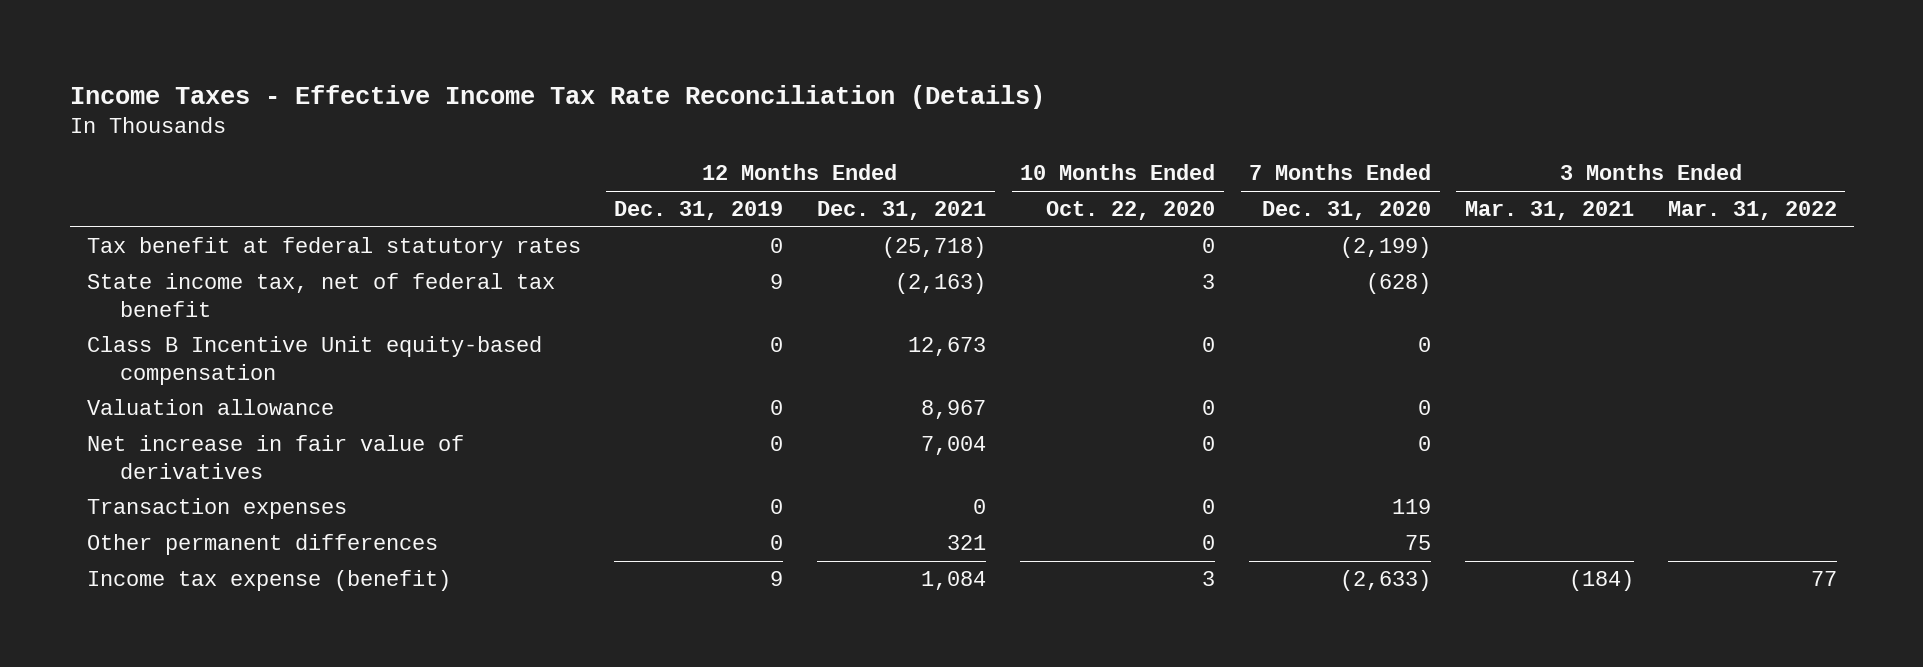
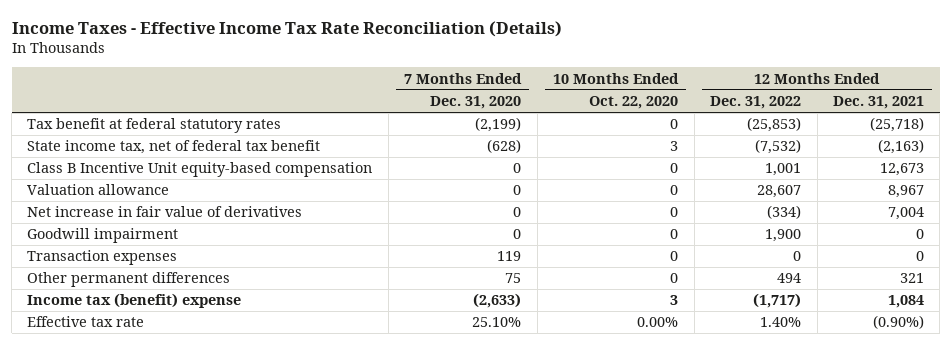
- | 12 Months Ended Dec. 31, 2019 | 12 Months Ended Dec. 31, 2021 | 10 Months Ended Oct. 22, 2020 | 7 Months Ended Dec. 31, 2020 | 3 Months Ended Mar. 31, 2021 | 3 Months Ended Mar. 31, 2022
+ | 7 Months Ended Dec. 31, 2020 | 10 Months Ended Oct. 22, 2020 | 12 Months Ended Dec. 31, 2022 | 12 Months Ended Dec. 31, 2021
+ Goodwill impairment | 0 | 0 | 1,900 | 0
- Income tax expense (benefit) | 9 | 1,084 | 3 | (2,633) | (184) | 77
+ Income tax (benefit) expense | (2,633) | 3 | (1,717) | 1,084
+ Effective tax rate | 25.10% | 0.00% | 1.40% | (0.90%)

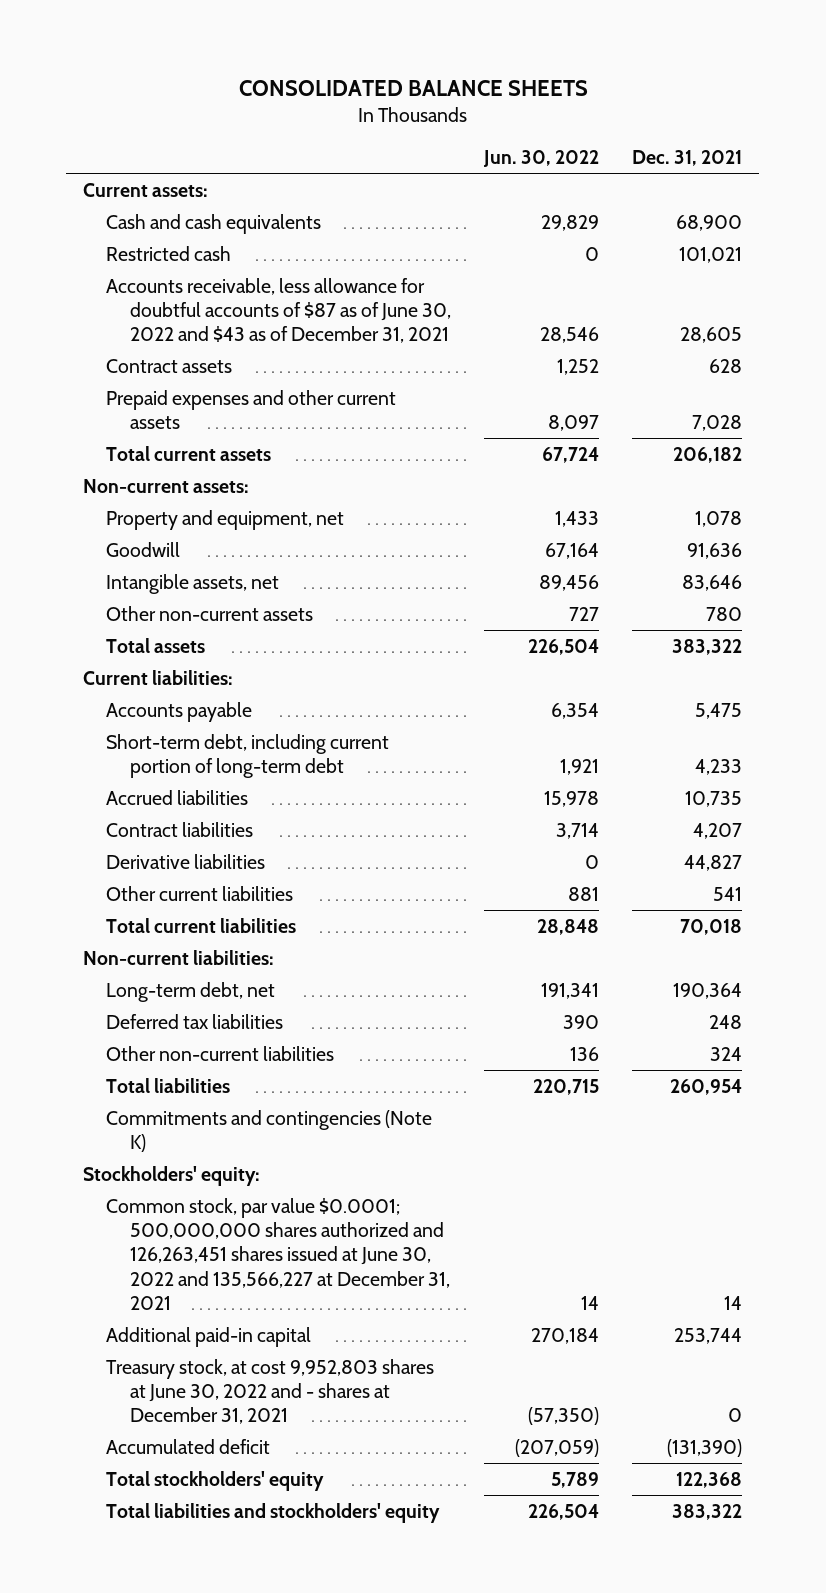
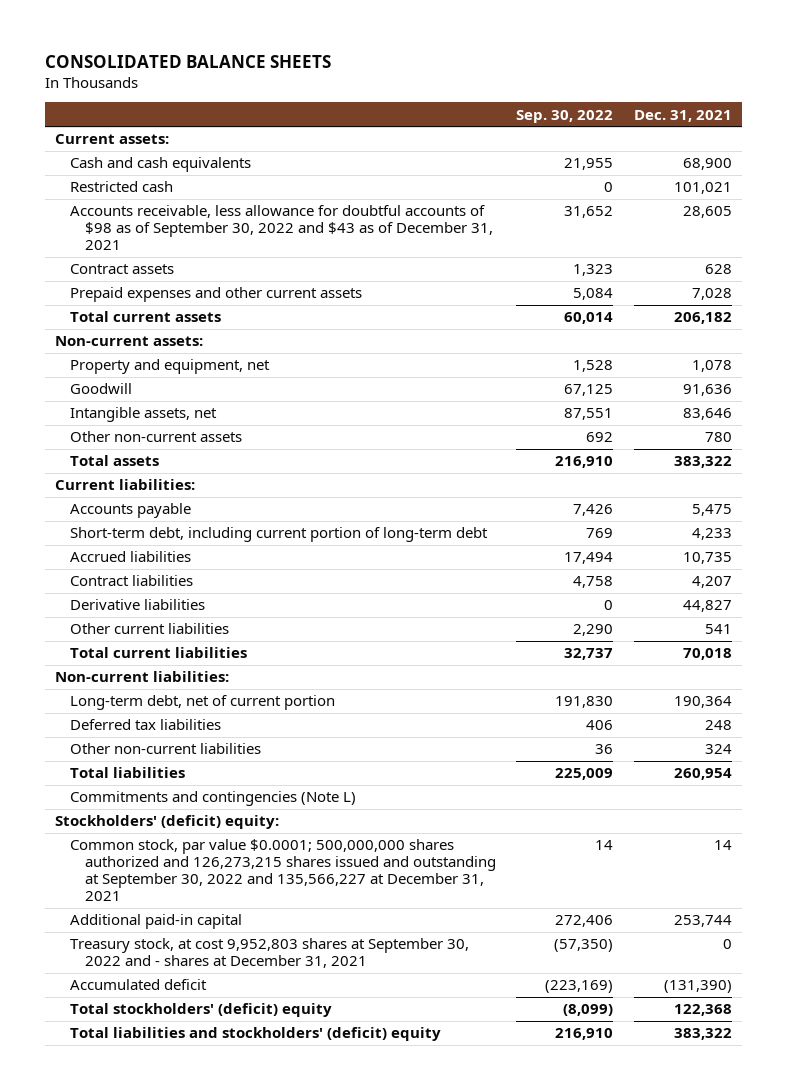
- | Jun. 30, 2022 | Dec. 31, 2021
+ | Sep. 30, 2022 | Dec. 31, 2021
- Accounts receivable, less allowance for doubtful accounts of $87 as of June 30, 2022 and $43 as of December 31, 2021 | 28,546 | 28,605
+ Accounts receivable, less allowance for doubtful accounts of $98 as of September 30, 2022 and $43 as of December 31, 2021 | 31,652 | 28,605
- Long-term debt, net | 191,341 | 190,364
+ Long-term debt, net of current portion | 191,830 | 190,364
- Commitments and contingencies (Note K)
- Stockholders' equity:
- Common stock, par value $0.0001; 500,000,000 shares authorized and 126,263,451 shares issued at June 30, 2022 and 135,566,227 at December 31, 2021 | 14 | 14
+ Commitments and contingencies (Note L)
+ Stockholders' (deficit) equity:
+ Common stock, par value $0.0001; 500,000,000 shares authorized and 126,273,215 shares issued and outstanding at September 30, 2022 and 135,566,227 at December 31, 2021 | 14 | 14
- Treasury stock, at cost 9,952,803 shares at June 30, 2022 and - shares at December 31, 2021 | (57,350) | 0
+ Treasury stock, at cost 9,952,803 shares at September 30, 2022 and - shares at December 31, 2021 | (57,350) | 0
- Total stockholders' equity | 5,789 | 122,368
- Total liabilities and stockholders' equity | 226,504 | 383,322
+ Total stockholders' (deficit) equity | (8,099) | 122,368
+ Total liabilities and stockholders' (deficit) equity | 216,910 | 383,322

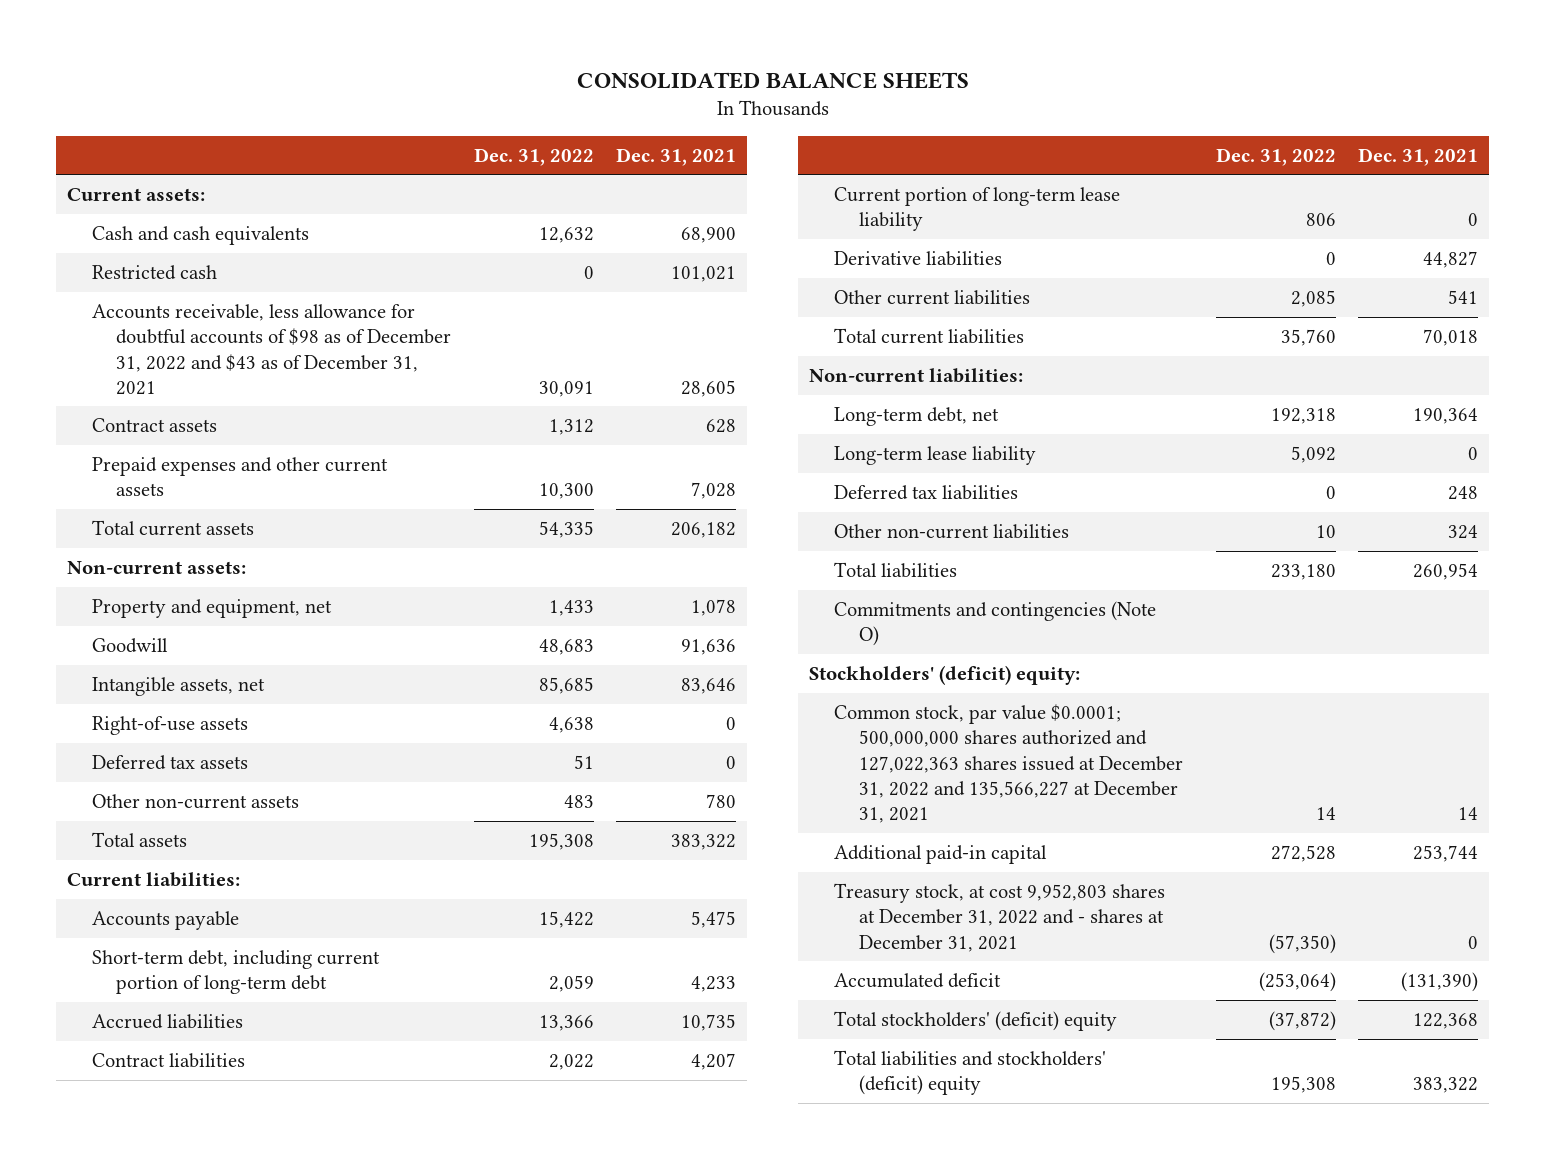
- | Sep. 30, 2022 | Dec. 31, 2021
+ | Dec. 31, 2022 | Dec. 31, 2021
- Accounts receivable, less allowance for doubtful accounts of $98 as of September 30, 2022 and $43 as of December 31, 2021 | 31,652 | 28,605
+ Accounts receivable, less allowance for doubtful accounts of $98 as of December 31, 2022 and $43 as of December 31, 2021 | 30,091 | 28,605
+ Right-of-use assets | 4,638 | 0
+ Deferred tax assets | 51 | 0
+ Current portion of long-term lease liability | 806 | 0
- Long-term debt, net of current portion | 191,830 | 190,364
+ Long-term debt, net | 192,318 | 190,364
+ Long-term lease liability | 5,092 | 0
- Commitments and contingencies (Note L)
+ Commitments and contingencies (Note O)
- Common stock, par value $0.0001; 500,000,000 shares authorized and 126,273,215 shares issued and outstanding at September 30, 2022 and 135,566,227 at December 31, 2021 | 14 | 14
+ Common stock, par value $0.0001; 500,000,000 shares authorized and 127,022,363 shares issued at December 31, 2022 and 135,566,227 at December 31, 2021 | 14 | 14
- Treasury stock, at cost 9,952,803 shares at September 30, 2022 and - shares at December 31, 2021 | (57,350) | 0
+ Treasury stock, at cost 9,952,803 shares at December 31, 2022 and - shares at December 31, 2021 | (57,350) | 0

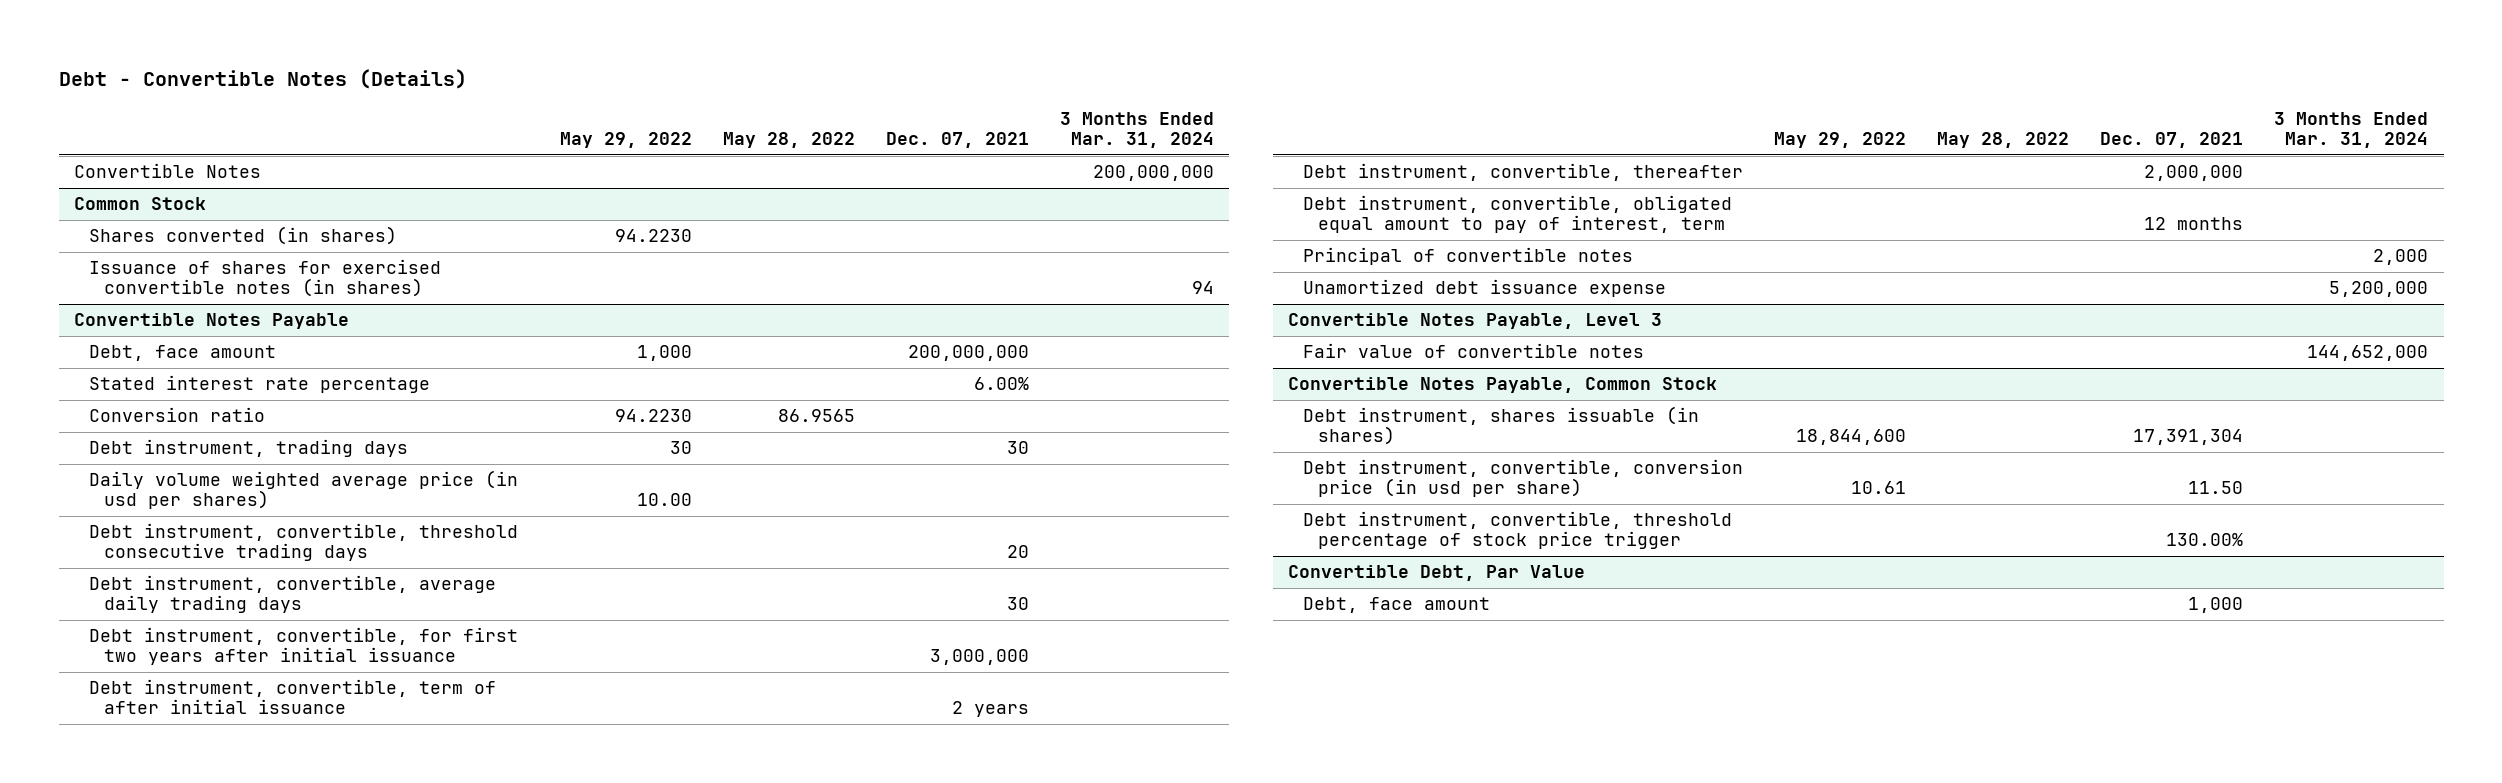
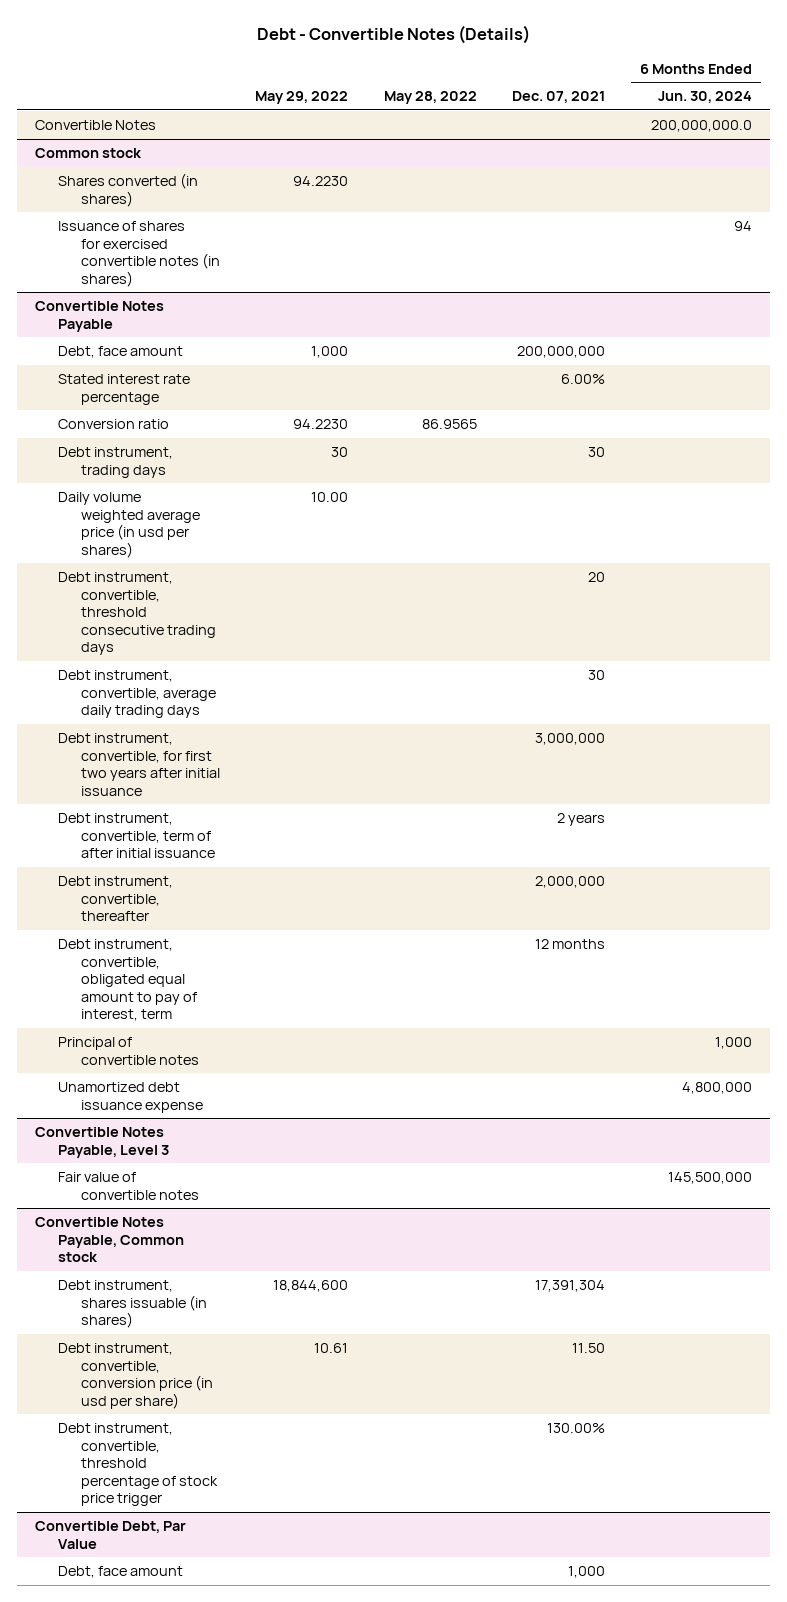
- | May 29, 2022 | May 28, 2022 | Dec. 07, 2021 | 3 Months Ended Mar. 31, 2024
+ | May 29, 2022 | May 28, 2022 | Dec. 07, 2021 | 6 Months Ended Jun. 30, 2024
- Common Stock
+ Common stock
- Convertible Notes Payable, Common Stock
+ Convertible Notes Payable, Common stock

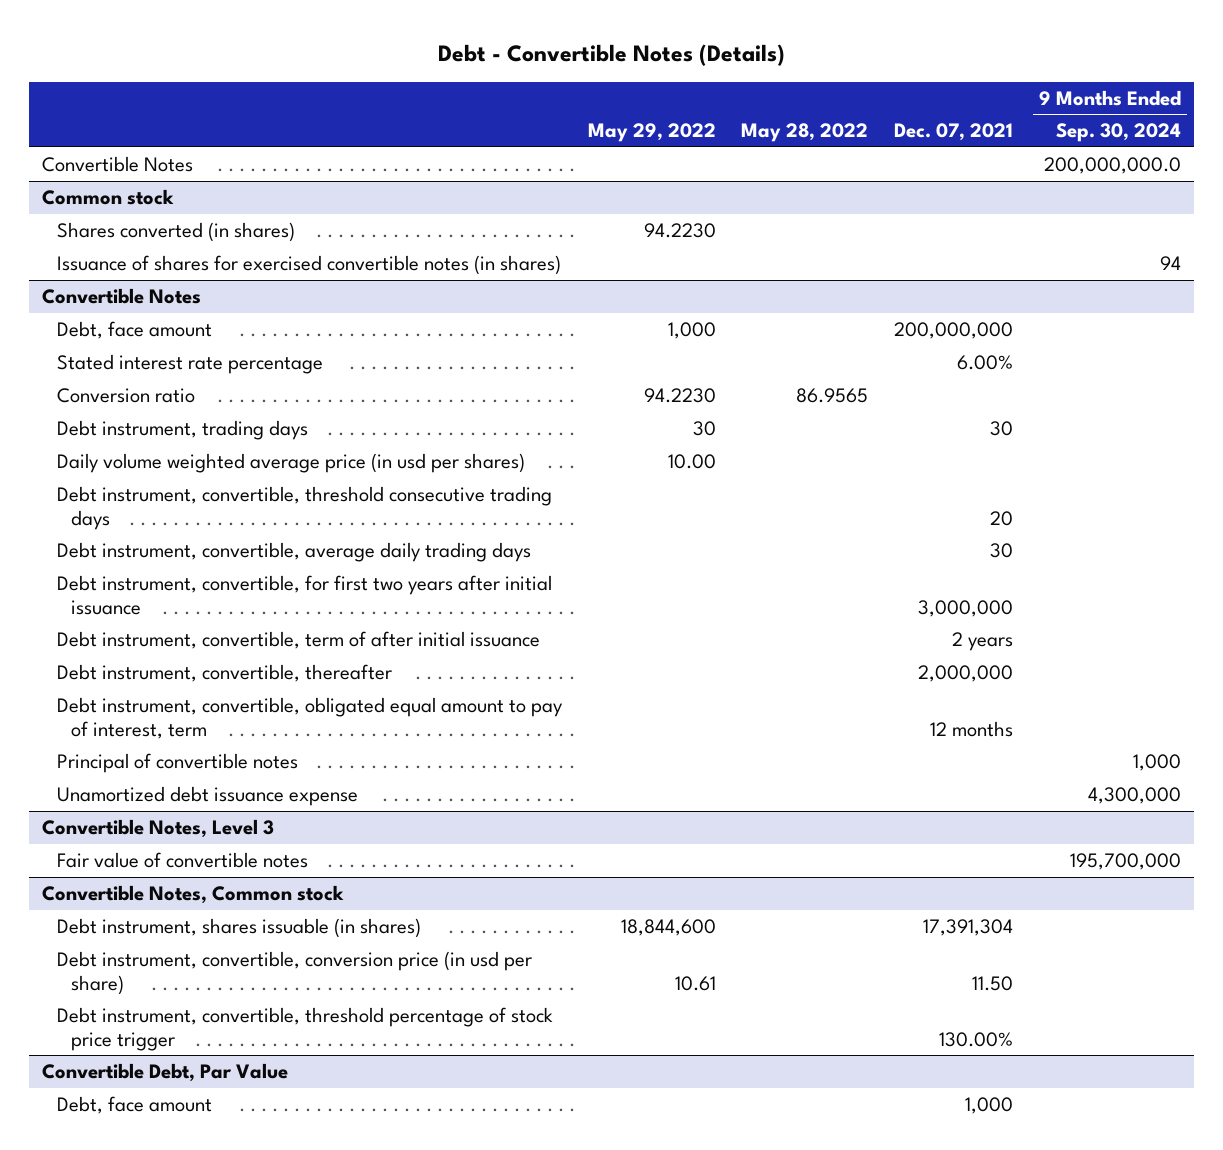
- | May 29, 2022 | May 28, 2022 | Dec. 07, 2021 | 6 Months Ended Jun. 30, 2024
+ | May 29, 2022 | May 28, 2022 | Dec. 07, 2021 | 9 Months Ended Sep. 30, 2024
- Convertible Notes Payable
+ Convertible Notes
- Convertible Notes Payable, Level 3
+ Convertible Notes, Level 3
- Convertible Notes Payable, Common stock
+ Convertible Notes, Common stock

